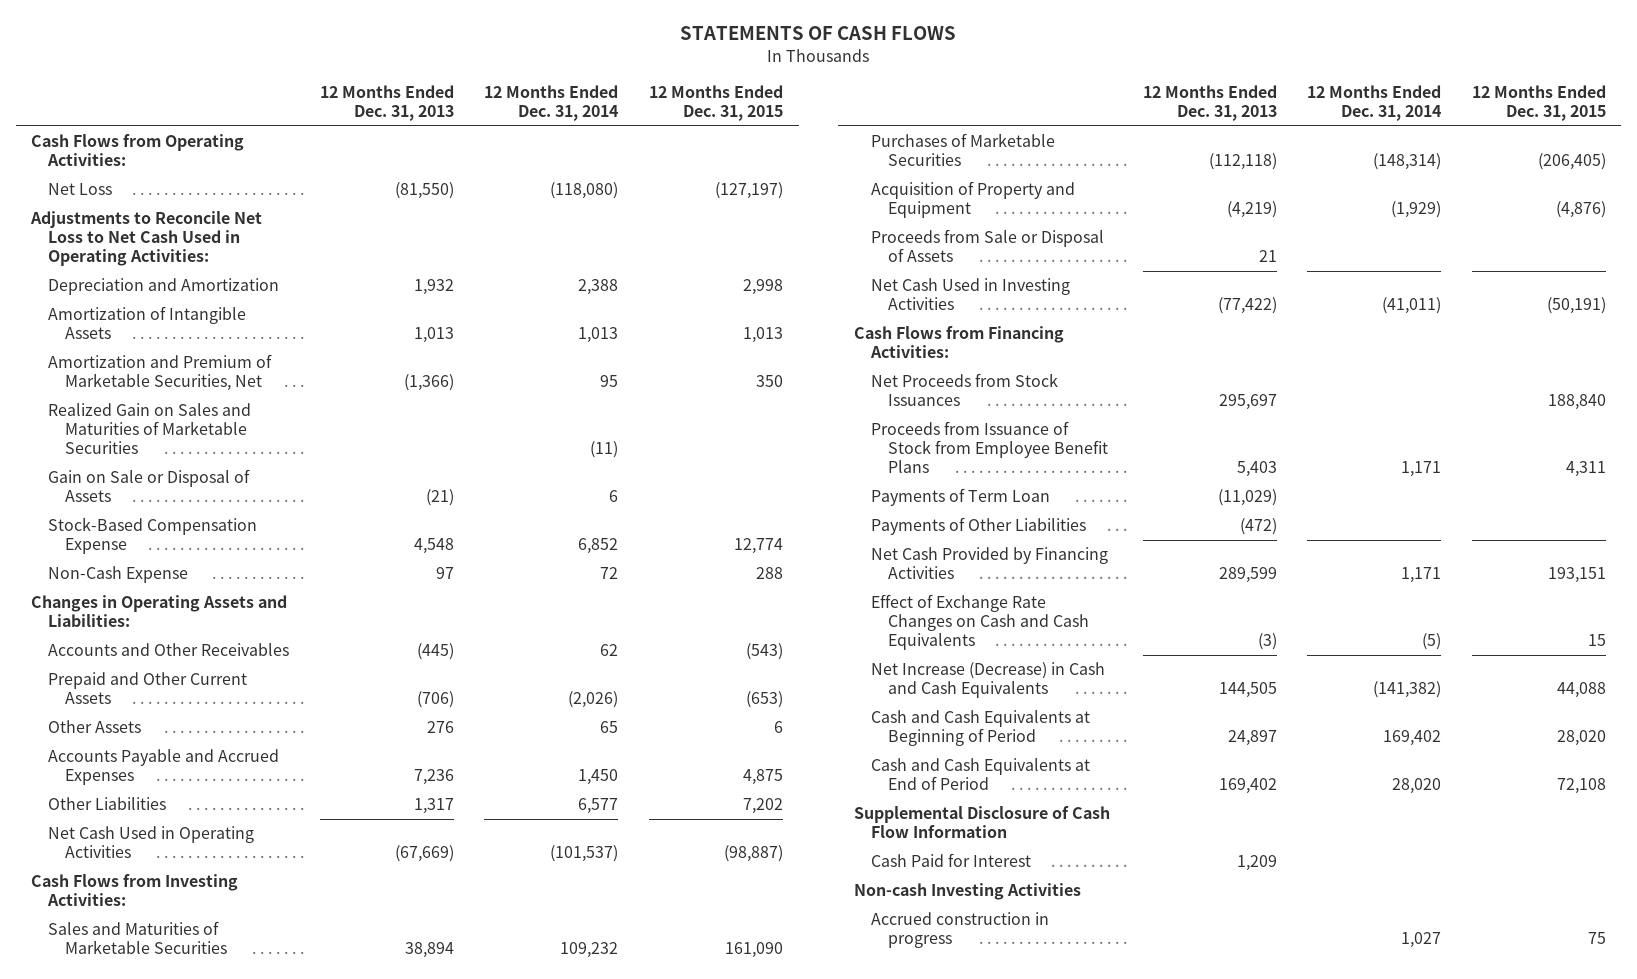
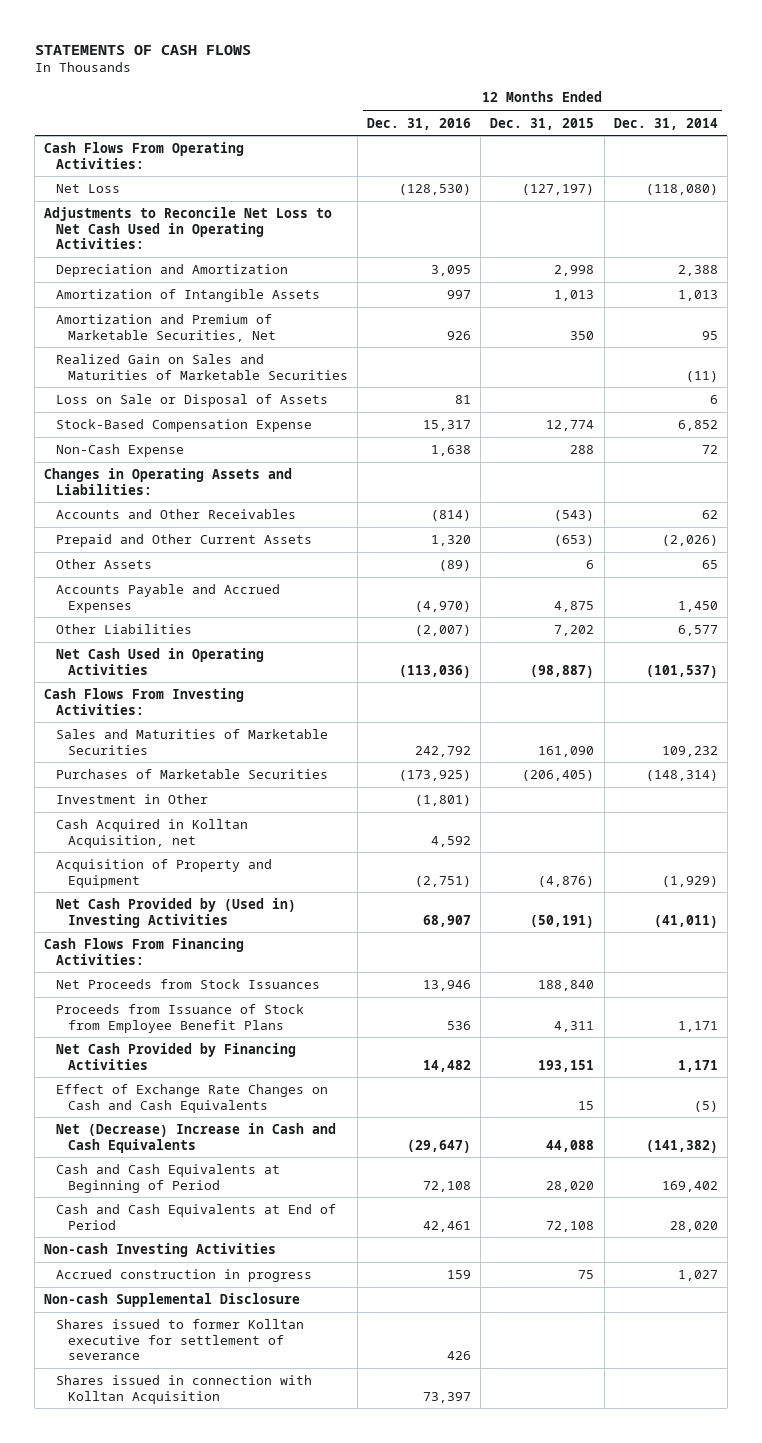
- | 12 Months Ended Dec. 31, 2013 | 12 Months Ended Dec. 31, 2014 | 12 Months Ended Dec. 31, 2015
+ | 12 Months Ended Dec. 31, 2016 | 12 Months Ended Dec. 31, 2015 | 12 Months Ended Dec. 31, 2014
- Cash Flows from Operating Activities:
+ Cash Flows From Operating Activities:
- Gain on Sale or Disposal of Assets | (21) | 6 |
+ Loss on Sale or Disposal of Assets | 81 | | 6
- Cash Flows from Investing Activities:
+ Cash Flows From Investing Activities:
+ Investment in Other | (1,801) | |
+ Cash Acquired in Kolltan Acquisition, net | 4,592 | |
- Proceeds from Sale or Disposal of Assets | 21 | |
- Net Cash Used in Investing Activities | (77,422) | (41,011) | (50,191)
- Cash Flows from Financing Activities:
+ Net Cash Provided by (Used in) Investing Activities | 68,907 | (50,191) | (41,011)
+ Cash Flows From Financing Activities:
- Payments of Term Loan | (11,029) | |
- Payments of Other Liabilities | (472) | |
- Net Increase (Decrease) in Cash and Cash Equivalents | 144,505 | (141,382) | 44,088
+ Net (Decrease) Increase in Cash and Cash Equivalents | (29,647) | 44,088 | (141,382)
- Supplemental Disclosure of Cash Flow Information
- Cash Paid for Interest | 1,209 | |
+ Non-cash Supplemental Disclosure
+ Shares issued to former Kolltan executive for settlement of severance | 426 | |
+ Shares issued in connection with Kolltan Acquisition | 73,397 | |

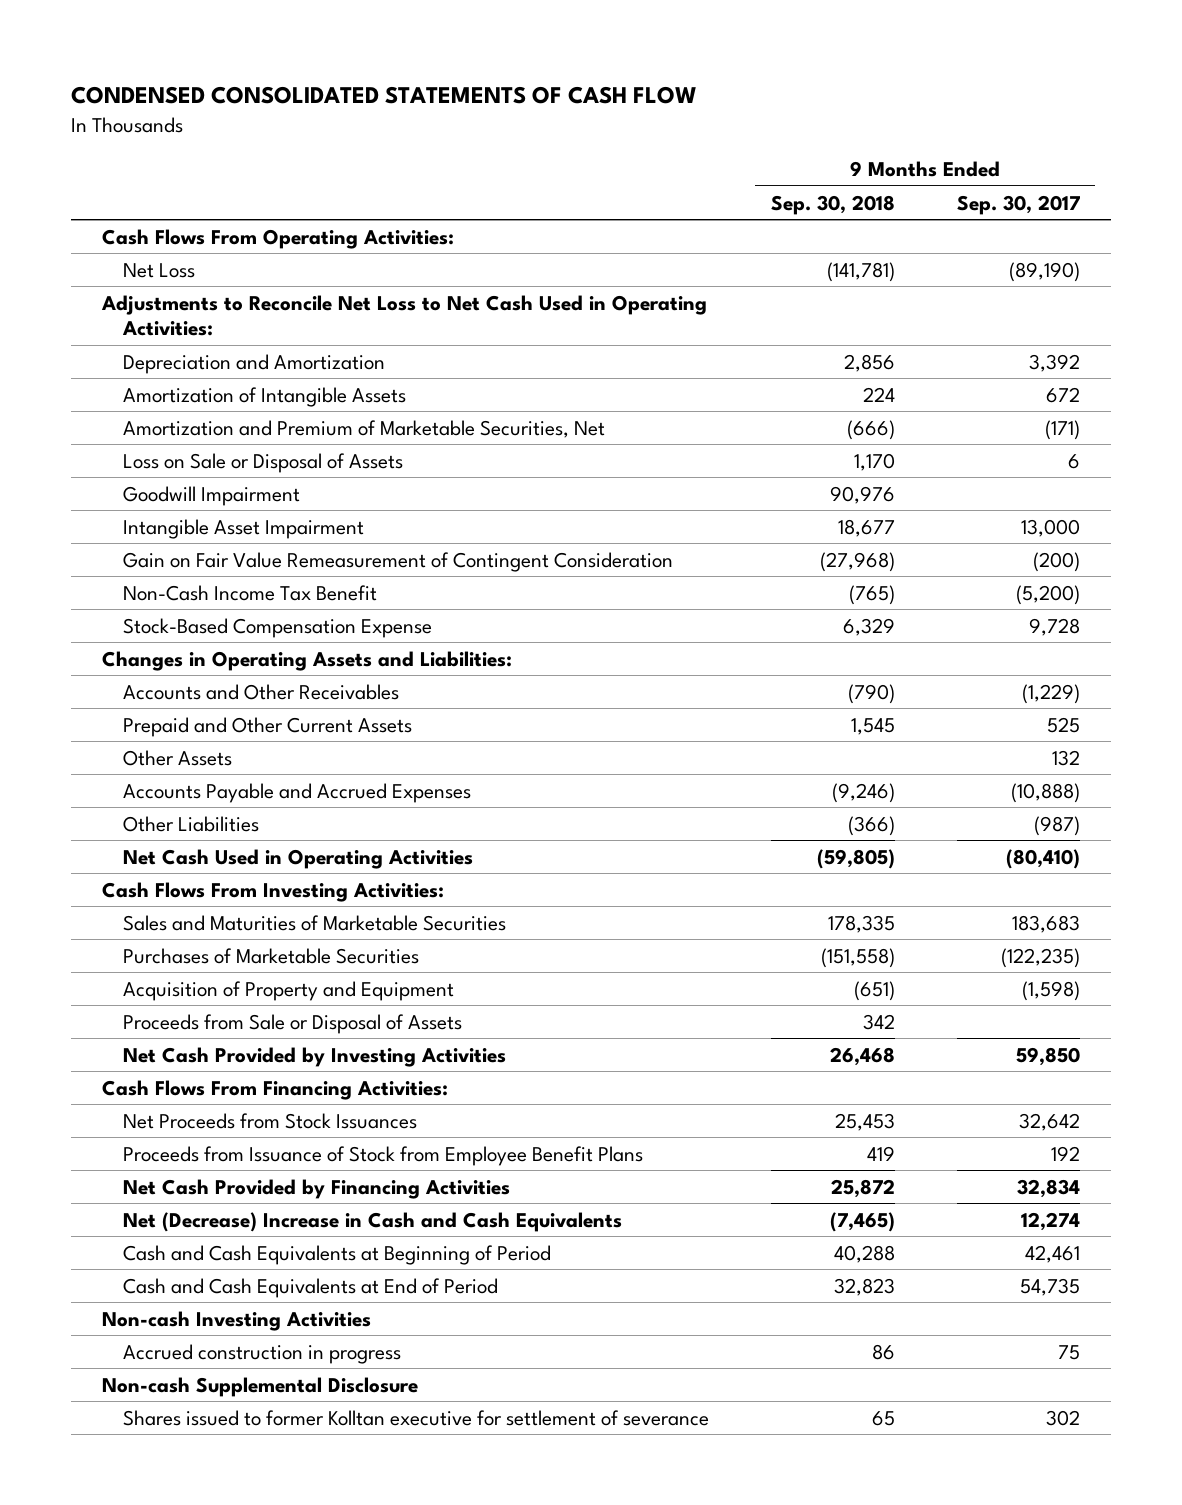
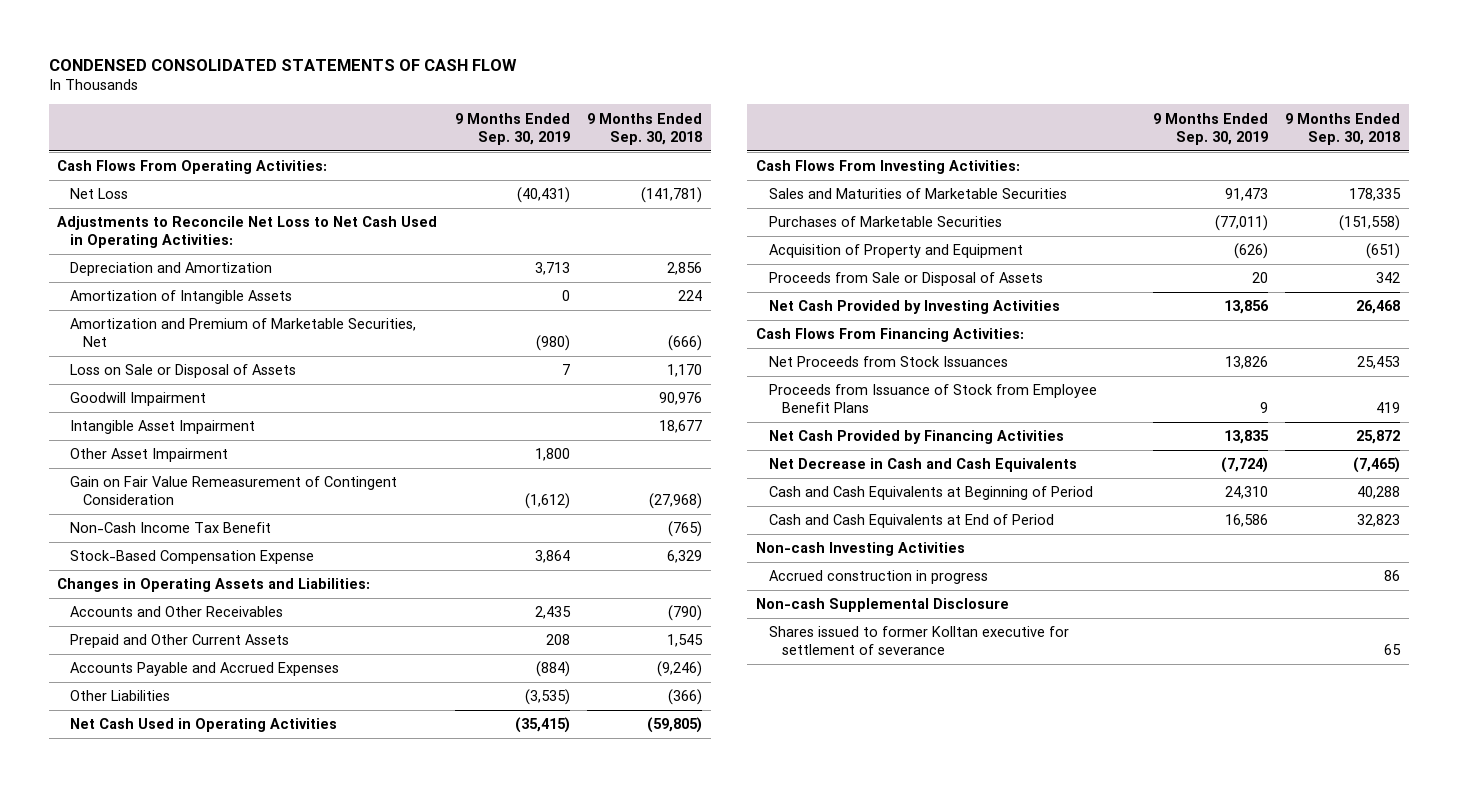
- | 9 Months Ended Sep. 30, 2018 | 9 Months Ended Sep. 30, 2017
+ | 9 Months Ended Sep. 30, 2019 | 9 Months Ended Sep. 30, 2018
+ Other Asset Impairment | 1,800 |
- Other Assets | | 132
- Net (Decrease) Increase in Cash and Cash Equivalents | (7,465) | 12,274
+ Net Decrease in Cash and Cash Equivalents | (7,724) | (7,465)

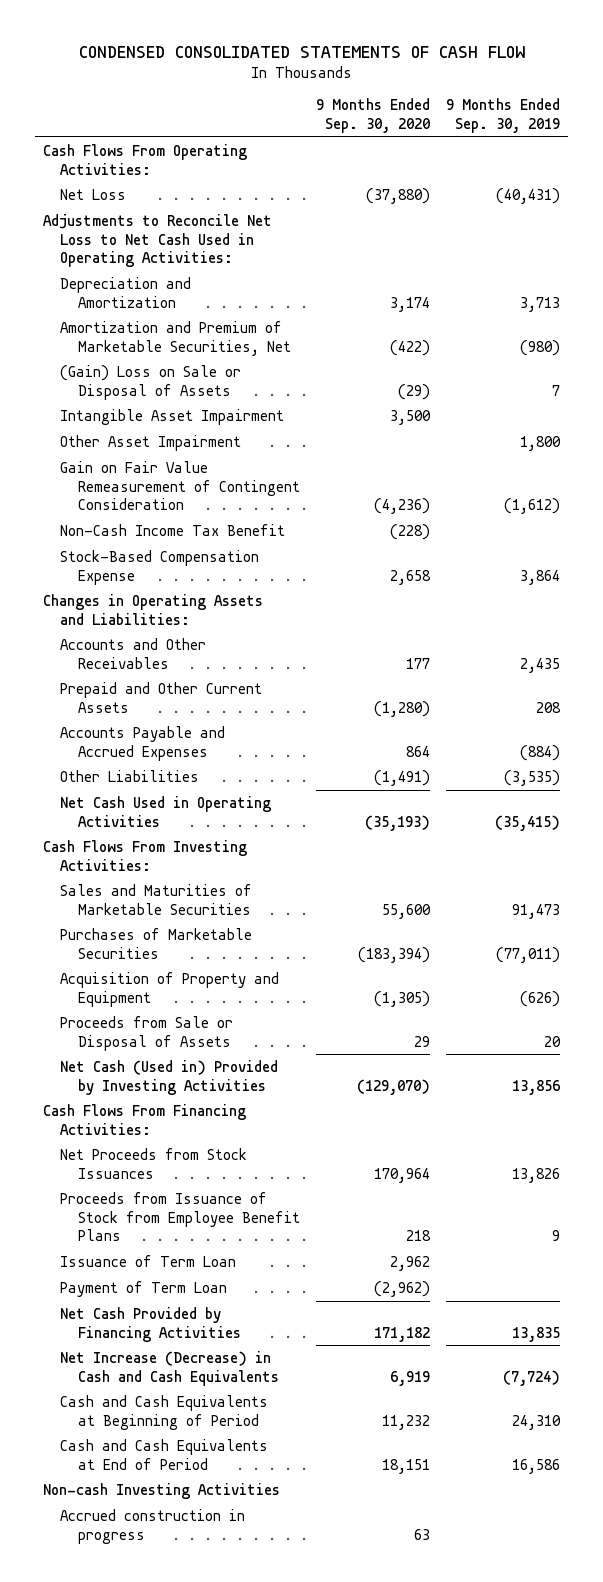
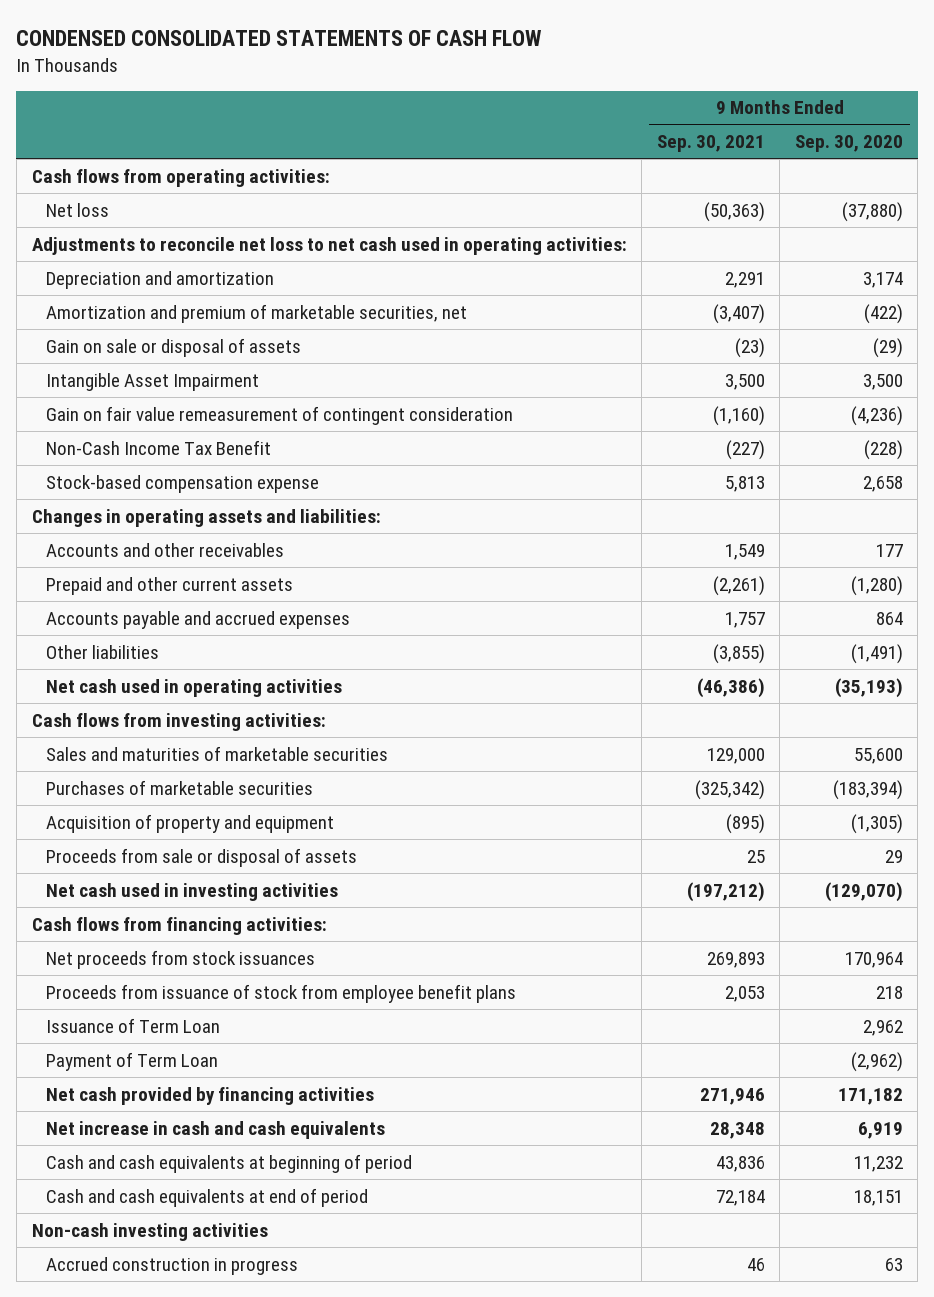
- | 9 Months Ended Sep. 30, 2020 | 9 Months Ended Sep. 30, 2019
+ | 9 Months Ended Sep. 30, 2021 | 9 Months Ended Sep. 30, 2020
- Cash Flows From Operating Activities:
- Net Loss | (37,880) | (40,431)
- Adjustments to Reconcile Net Loss to Net Cash Used in Operating Activities:
- Depreciation and Amortization | 3,174 | 3,713
- Amortization and Premium of Marketable Securities, Net | (422) | (980)
- (Gain) Loss on Sale or Disposal of Assets | (29) | 7
+ Cash flows from operating activities:
+ Net loss | (50,363) | (37,880)
+ Adjustments to reconcile net loss to net cash used in operating activities:
+ Depreciation and amortization | 2,291 | 3,174
+ Amortization and premium of marketable securities, net | (3,407) | (422)
+ Gain on sale or disposal of assets | (23) | (29)
- Other Asset Impairment | | 1,800
- Gain on Fair Value Remeasurement of Contingent Consideration | (4,236) | (1,612)
+ Gain on fair value remeasurement of contingent consideration | (1,160) | (4,236)
- Stock-Based Compensation Expense | 2,658 | 3,864
- Changes in Operating Assets and Liabilities:
- Accounts and Other Receivables | 177 | 2,435
- Prepaid and Other Current Assets | (1,280) | 208
- Accounts Payable and Accrued Expenses | 864 | (884)
- Other Liabilities | (1,491) | (3,535)
- Net Cash Used in Operating Activities | (35,193) | (35,415)
- Cash Flows From Investing Activities:
- Sales and Maturities of Marketable Securities | 55,600 | 91,473
- Purchases of Marketable Securities | (183,394) | (77,011)
- Acquisition of Property and Equipment | (1,305) | (626)
- Proceeds from Sale or Disposal of Assets | 29 | 20
- Net Cash (Used in) Provided by Investing Activities | (129,070) | 13,856
- Cash Flows From Financing Activities:
- Net Proceeds from Stock Issuances | 170,964 | 13,826
- Proceeds from Issuance of Stock from Employee Benefit Plans | 218 | 9
+ Stock-based compensation expense | 5,813 | 2,658
+ Changes in operating assets and liabilities:
+ Accounts and other receivables | 1,549 | 177
+ Prepaid and other current assets | (2,261) | (1,280)
+ Accounts payable and accrued expenses | 1,757 | 864
+ Other liabilities | (3,855) | (1,491)
+ Net cash used in operating activities | (46,386) | (35,193)
+ Cash flows from investing activities:
+ Sales and maturities of marketable securities | 129,000 | 55,600
+ Purchases of marketable securities | (325,342) | (183,394)
+ Acquisition of property and equipment | (895) | (1,305)
+ Proceeds from sale or disposal of assets | 25 | 29
+ Net cash used in investing activities | (197,212) | (129,070)
+ Cash flows from financing activities:
+ Net proceeds from stock issuances | 269,893 | 170,964
+ Proceeds from issuance of stock from employee benefit plans | 2,053 | 218
- Net Cash Provided by Financing Activities | 171,182 | 13,835
- Net Increase (Decrease) in Cash and Cash Equivalents | 6,919 | (7,724)
- Cash and Cash Equivalents at Beginning of Period | 11,232 | 24,310
- Cash and Cash Equivalents at End of Period | 18,151 | 16,586
- Non-cash Investing Activities
+ Net cash provided by financing activities | 271,946 | 171,182
+ Net increase in cash and cash equivalents | 28,348 | 6,919
+ Cash and cash equivalents at beginning of period | 43,836 | 11,232
+ Cash and cash equivalents at end of period | 72,184 | 18,151
+ Non-cash investing activities

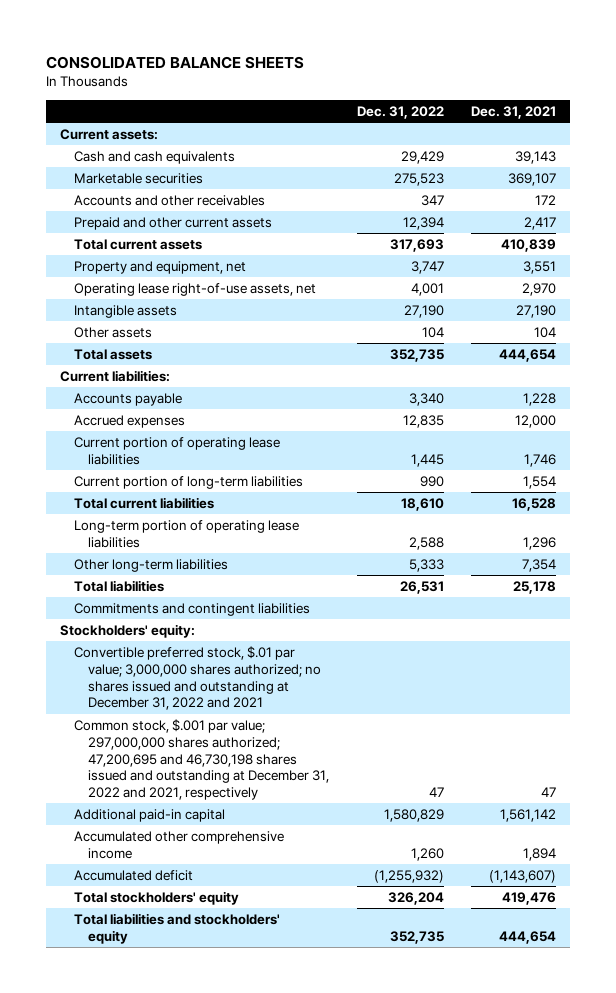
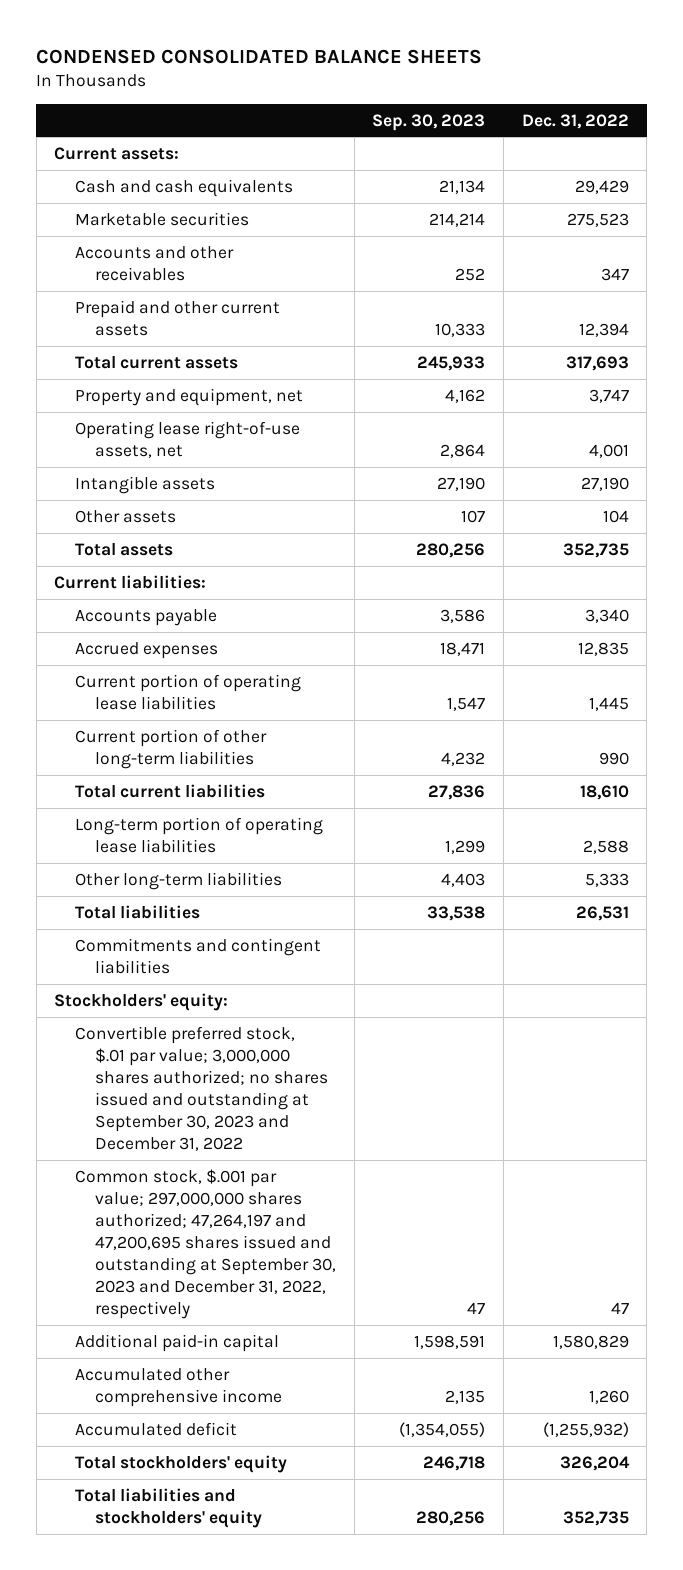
- CONSOLIDATED BALANCE SHEETS
+ CONDENSED CONSOLIDATED BALANCE SHEETS
- | Dec. 31, 2022 | Dec. 31, 2021
+ | Sep. 30, 2023 | Dec. 31, 2022
- Current portion of long-term liabilities | 990 | 1,554
+ Current portion of other long-term liabilities | 4,232 | 990
- Convertible preferred stock, $.01 par value; 3,000,000 shares authorized; no shares issued and outstanding at December 31, 2022 and 2021
- Common stock, $.001 par value; 297,000,000 shares authorized; 47,200,695 and 46,730,198 shares issued and outstanding at December 31, 2022 and 2021, respectively | 47 | 47
+ Convertible preferred stock, $.01 par value; 3,000,000 shares authorized; no shares issued and outstanding at September 30, 2023 and December 31, 2022
+ Common stock, $.001 par value; 297,000,000 shares authorized; 47,264,197 and 47,200,695 shares issued and outstanding at September 30, 2023 and December 31, 2022, respectively | 47 | 47

